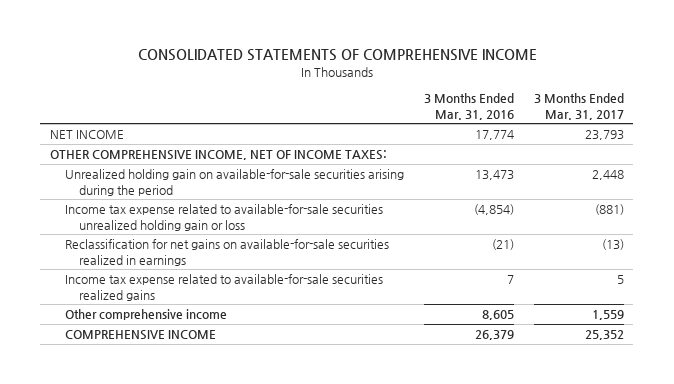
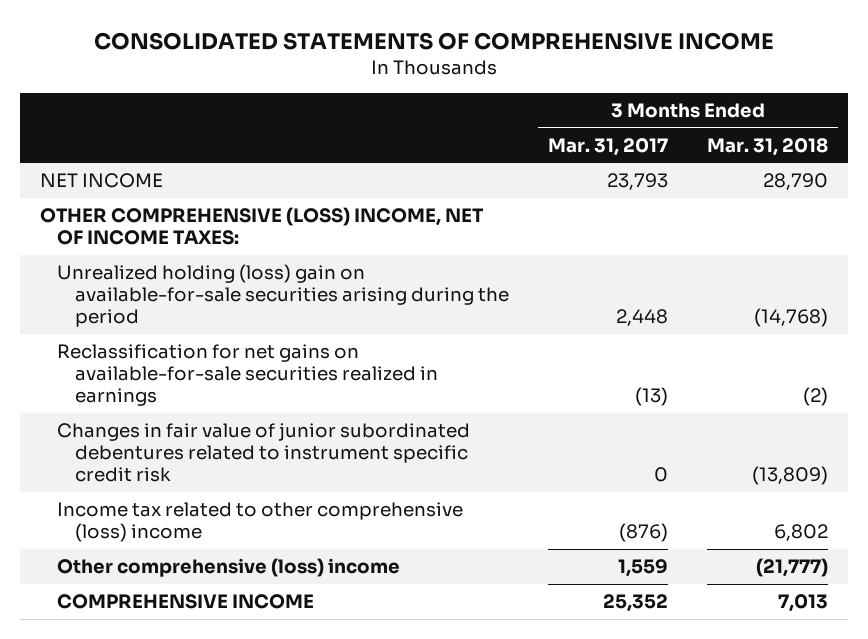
- | 3 Months Ended Mar. 31, 2016 | 3 Months Ended Mar. 31, 2017
+ | 3 Months Ended Mar. 31, 2017 | 3 Months Ended Mar. 31, 2018
- OTHER COMPREHENSIVE INCOME, NET OF INCOME TAXES:
- Unrealized holding gain on available-for-sale securities arising during the period | 13,473 | 2,448
- Income tax expense related to available-for-sale securities unrealized holding gain or loss | (4,854) | (881)
+ OTHER COMPREHENSIVE (LOSS) INCOME, NET OF INCOME TAXES:
+ Unrealized holding (loss) gain on available-for-sale securities arising during the period | 2,448 | (14,768)
- Income tax expense related to available-for-sale securities realized gains | 7 | 5
- Other comprehensive income | 8,605 | 1,559
+ Changes in fair value of junior subordinated debentures related to instrument specific credit risk | 0 | (13,809)
+ Income tax related to other comprehensive (loss) income | (876) | 6,802
+ Other comprehensive (loss) income | 1,559 | (21,777)

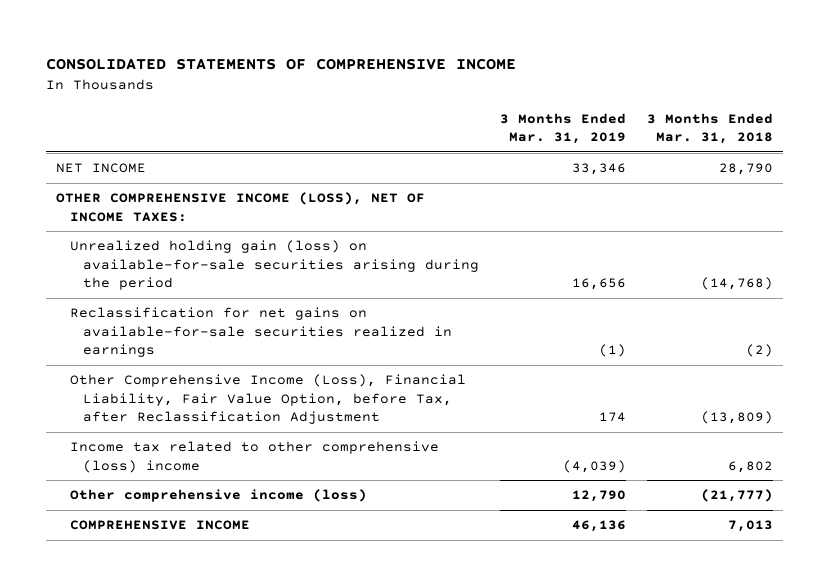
- | 3 Months Ended Mar. 31, 2017 | 3 Months Ended Mar. 31, 2018
+ | 3 Months Ended Mar. 31, 2019 | 3 Months Ended Mar. 31, 2018
- OTHER COMPREHENSIVE (LOSS) INCOME, NET OF INCOME TAXES:
- Unrealized holding (loss) gain on available-for-sale securities arising during the period | 2,448 | (14,768)
+ OTHER COMPREHENSIVE INCOME (LOSS), NET OF INCOME TAXES:
+ Unrealized holding gain (loss) on available-for-sale securities arising during the period | 16,656 | (14,768)
- Changes in fair value of junior subordinated debentures related to instrument specific credit risk | 0 | (13,809)
+ Other Comprehensive Income (Loss), Financial Liability, Fair Value Option, before Tax, after Reclassification Adjustment | 174 | (13,809)
- Other comprehensive (loss) income | 1,559 | (21,777)
+ Other comprehensive income (loss) | 12,790 | (21,777)

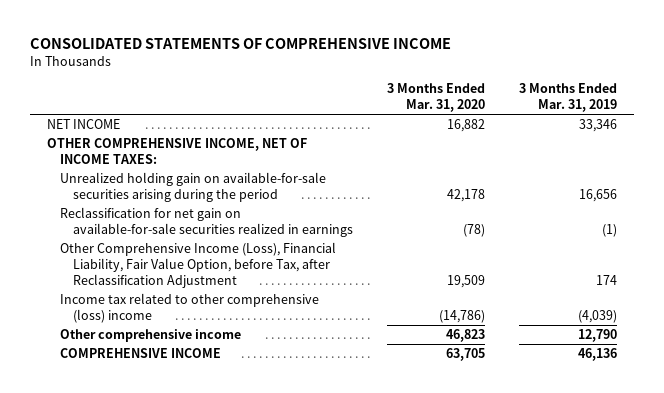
- | 3 Months Ended Mar. 31, 2019 | 3 Months Ended Mar. 31, 2018
+ | 3 Months Ended Mar. 31, 2020 | 3 Months Ended Mar. 31, 2019
- OTHER COMPREHENSIVE INCOME (LOSS), NET OF INCOME TAXES:
- Unrealized holding gain (loss) on available-for-sale securities arising during the period | 16,656 | (14,768)
- Reclassification for net gains on available-for-sale securities realized in earnings | (1) | (2)
+ OTHER COMPREHENSIVE INCOME, NET OF INCOME TAXES:
+ Unrealized holding gain on available-for-sale securities arising during the period | 42,178 | 16,656
+ Reclassification for net gain on available-for-sale securities realized in earnings | (78) | (1)
- Other comprehensive income (loss) | 12,790 | (21,777)
+ Other comprehensive income | 46,823 | 12,790

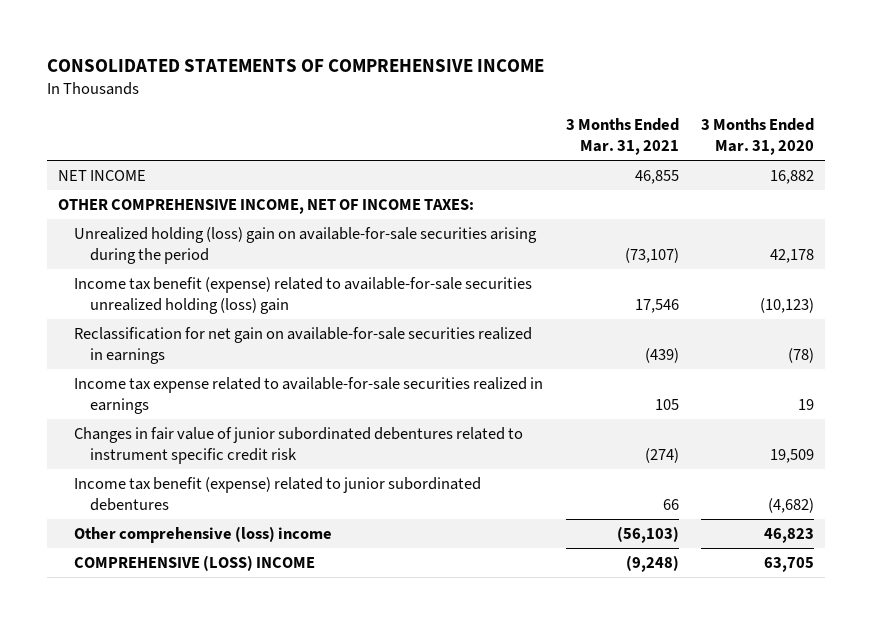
- | 3 Months Ended Mar. 31, 2020 | 3 Months Ended Mar. 31, 2019
+ | 3 Months Ended Mar. 31, 2021 | 3 Months Ended Mar. 31, 2020
- Unrealized holding gain on available-for-sale securities arising during the period | 42,178 | 16,656
+ Unrealized holding (loss) gain on available-for-sale securities arising during the period | (73,107) | 42,178
+ Income tax benefit (expense) related to available-for-sale securities unrealized holding (loss) gain | 17,546 | (10,123)
- Other Comprehensive Income (Loss), Financial Liability, Fair Value Option, before Tax, after Reclassification Adjustment | 19,509 | 174
- Income tax related to other comprehensive (loss) income | (14,786) | (4,039)
- Other comprehensive income | 46,823 | 12,790
- COMPREHENSIVE INCOME | 63,705 | 46,136
+ Income tax expense related to available-for-sale securities realized in earnings | 105 | 19
+ Changes in fair value of junior subordinated debentures related to instrument specific credit risk | (274) | 19,509
+ Income tax benefit (expense) related to junior subordinated debentures | 66 | (4,682)
+ Other comprehensive (loss) income | (56,103) | 46,823
+ COMPREHENSIVE (LOSS) INCOME | (9,248) | 63,705

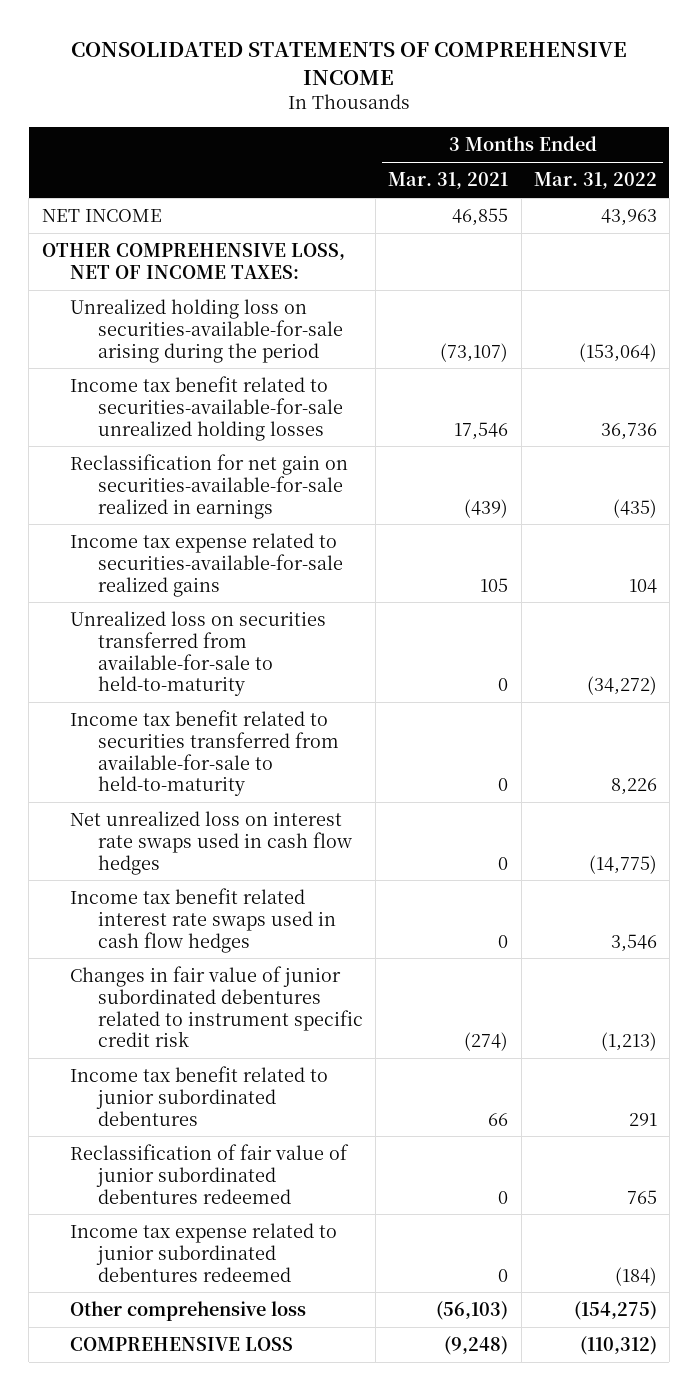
- | 3 Months Ended Mar. 31, 2021 | 3 Months Ended Mar. 31, 2020
+ | 3 Months Ended Mar. 31, 2021 | 3 Months Ended Mar. 31, 2022
- OTHER COMPREHENSIVE INCOME, NET OF INCOME TAXES:
- Unrealized holding (loss) gain on available-for-sale securities arising during the period | (73,107) | 42,178
- Income tax benefit (expense) related to available-for-sale securities unrealized holding (loss) gain | 17,546 | (10,123)
- Reclassification for net gain on available-for-sale securities realized in earnings | (439) | (78)
- Income tax expense related to available-for-sale securities realized in earnings | 105 | 19
+ OTHER COMPREHENSIVE LOSS, NET OF INCOME TAXES:
+ Unrealized holding loss on securities-available-for-sale arising during the period | (73,107) | (153,064)
+ Income tax benefit related to securities-available-for-sale unrealized holding losses | 17,546 | 36,736
+ Reclassification for net gain on securities-available-for-sale realized in earnings | (439) | (435)
+ Income tax expense related to securities-available-for-sale realized gains | 105 | 104
+ Unrealized loss on securities transferred from available-for-sale to held-to-maturity | 0 | (34,272)
+ Income tax benefit related to securities transferred from available-for-sale to held-to-maturity | 0 | 8,226
+ Net unrealized loss on interest rate swaps used in cash flow hedges | 0 | (14,775)
+ Income tax benefit related interest rate swaps used in cash flow hedges | 0 | 3,546
- Income tax benefit (expense) related to junior subordinated debentures | 66 | (4,682)
- Other comprehensive (loss) income | (56,103) | 46,823
- COMPREHENSIVE (LOSS) INCOME | (9,248) | 63,705
+ Income tax benefit related to junior subordinated debentures | 66 | 291
+ Reclassification of fair value of junior subordinated debentures redeemed | 0 | 765
+ Income tax expense related to junior subordinated debentures redeemed | 0 | (184)
+ Other comprehensive loss | (56,103) | (154,275)
+ COMPREHENSIVE LOSS | (9,248) | (110,312)

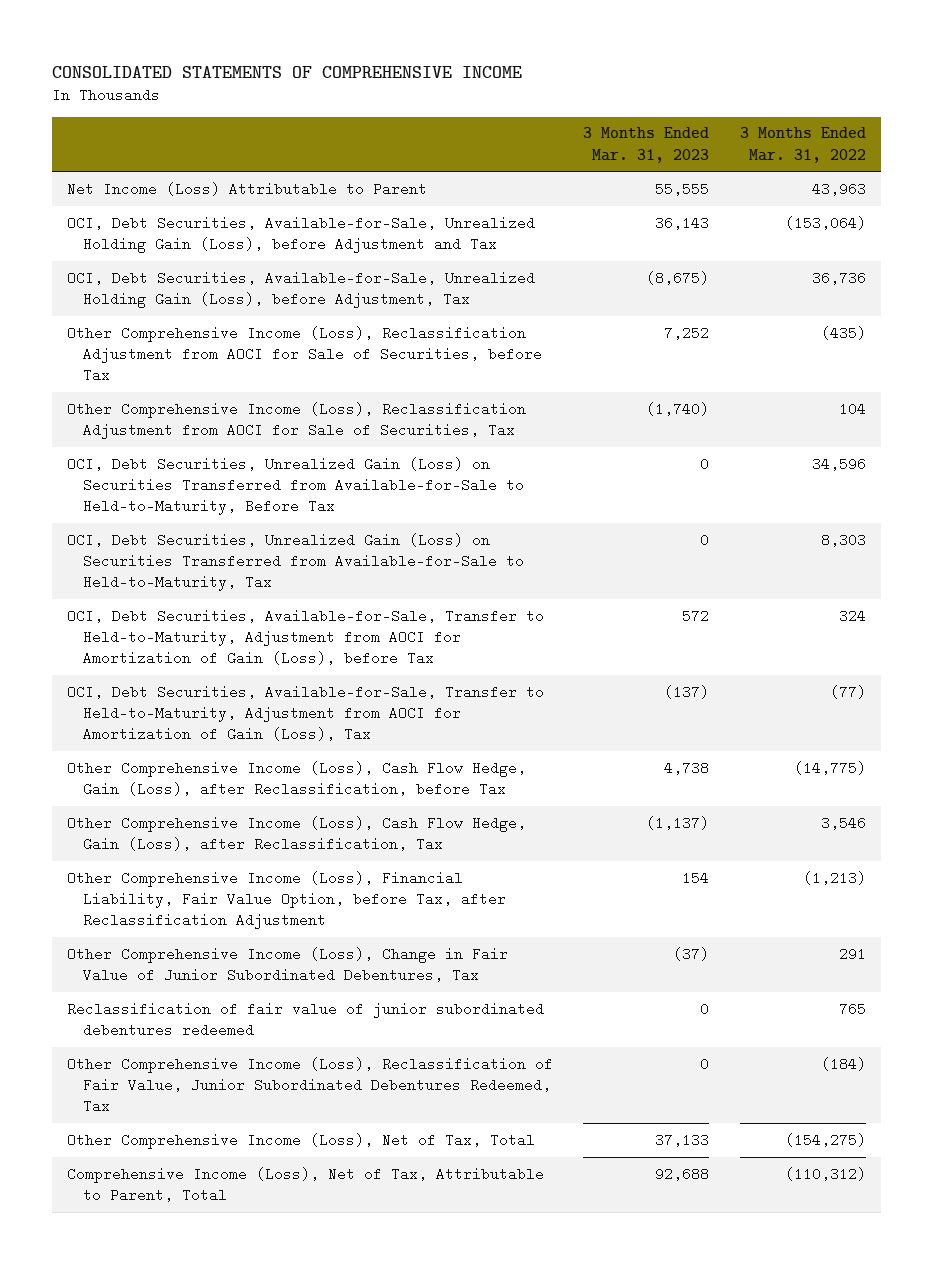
- | 3 Months Ended Mar. 31, 2021 | 3 Months Ended Mar. 31, 2022
+ | 3 Months Ended Mar. 31, 2023 | 3 Months Ended Mar. 31, 2022
- NET INCOME | 46,855 | 43,963
- OTHER COMPREHENSIVE LOSS, NET OF INCOME TAXES:
- Unrealized holding loss on securities-available-for-sale arising during the period | (73,107) | (153,064)
- Income tax benefit related to securities-available-for-sale unrealized holding losses | 17,546 | 36,736
- Reclassification for net gain on securities-available-for-sale realized in earnings | (439) | (435)
- Income tax expense related to securities-available-for-sale realized gains | 105 | 104
- Unrealized loss on securities transferred from available-for-sale to held-to-maturity | 0 | (34,272)
- Income tax benefit related to securities transferred from available-for-sale to held-to-maturity | 0 | 8,226
- Net unrealized loss on interest rate swaps used in cash flow hedges | 0 | (14,775)
- Income tax benefit related interest rate swaps used in cash flow hedges | 0 | 3,546
- Changes in fair value of junior subordinated debentures related to instrument specific credit risk | (274) | (1,213)
- Income tax benefit related to junior subordinated debentures | 66 | 291
+ Net Income (Loss) Attributable to Parent | 55,555 | 43,963
+ OCI, Debt Securities, Available-for-Sale, Unrealized Holding Gain (Loss), before Adjustment and Tax | 36,143 | (153,064)
+ OCI, Debt Securities, Available-for-Sale, Unrealized Holding Gain (Loss), before Adjustment, Tax | (8,675) | 36,736
+ Other Comprehensive Income (Loss), Reclassification Adjustment from AOCI for Sale of Securities, before Tax | 7,252 | (435)
+ Other Comprehensive Income (Loss), Reclassification Adjustment from AOCI for Sale of Securities, Tax | (1,740) | 104
+ OCI, Debt Securities, Unrealized Gain (Loss) on Securities Transferred from Available-for-Sale to Held-to-Maturity, Before Tax | 0 | 34,596
+ OCI, Debt Securities, Unrealized Gain (Loss) on Securities Transferred from Available-for-Sale to Held-to-Maturity, Tax | 0 | 8,303
+ OCI, Debt Securities, Available-for-Sale, Transfer to Held-to-Maturity, Adjustment from AOCI for Amortization of Gain (Loss), before Tax | 572 | 324
+ OCI, Debt Securities, Available-for-Sale, Transfer to Held-to-Maturity, Adjustment from AOCI for Amortization of Gain (Loss), Tax | (137) | (77)
+ Other Comprehensive Income (Loss), Cash Flow Hedge, Gain (Loss), after Reclassification, before Tax | 4,738 | (14,775)
+ Other Comprehensive Income (Loss), Cash Flow Hedge, Gain (Loss), after Reclassification, Tax | (1,137) | 3,546
+ Other Comprehensive Income (Loss), Financial Liability, Fair Value Option, before Tax, after Reclassification Adjustment | 154 | (1,213)
+ Other Comprehensive Income (Loss), Change in Fair Value of Junior Subordinated Debentures, Tax | (37) | 291
- Income tax expense related to junior subordinated debentures redeemed | 0 | (184)
- Other comprehensive loss | (56,103) | (154,275)
- COMPREHENSIVE LOSS | (9,248) | (110,312)
+ Other Comprehensive Income (Loss), Reclassification of Fair Value, Junior Subordinated Debentures Redeemed, Tax | 0 | (184)
+ Other Comprehensive Income (Loss), Net of Tax, Total | 37,133 | (154,275)
+ Comprehensive Income (Loss), Net of Tax, Attributable to Parent, Total | 92,688 | (110,312)

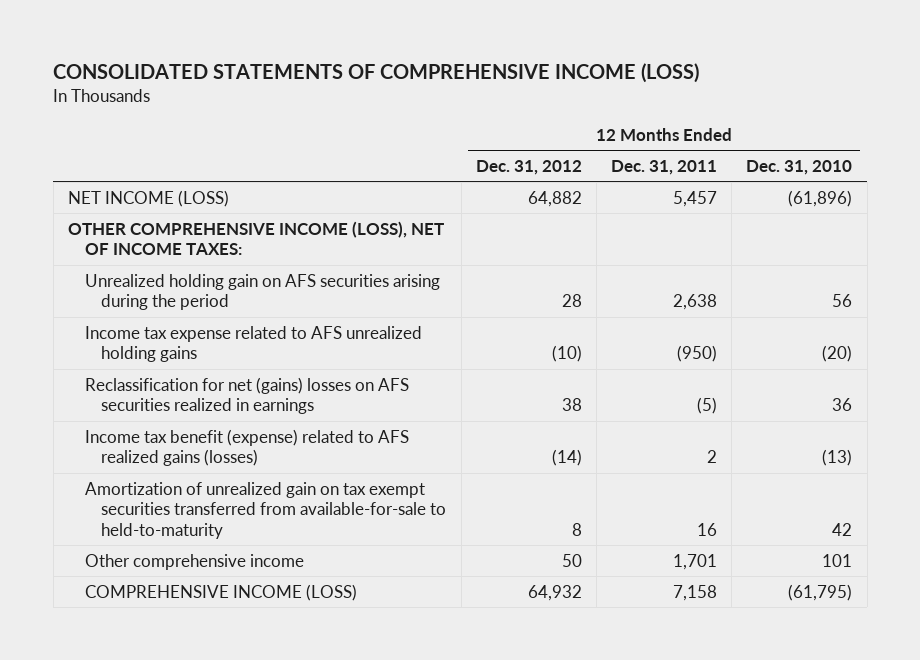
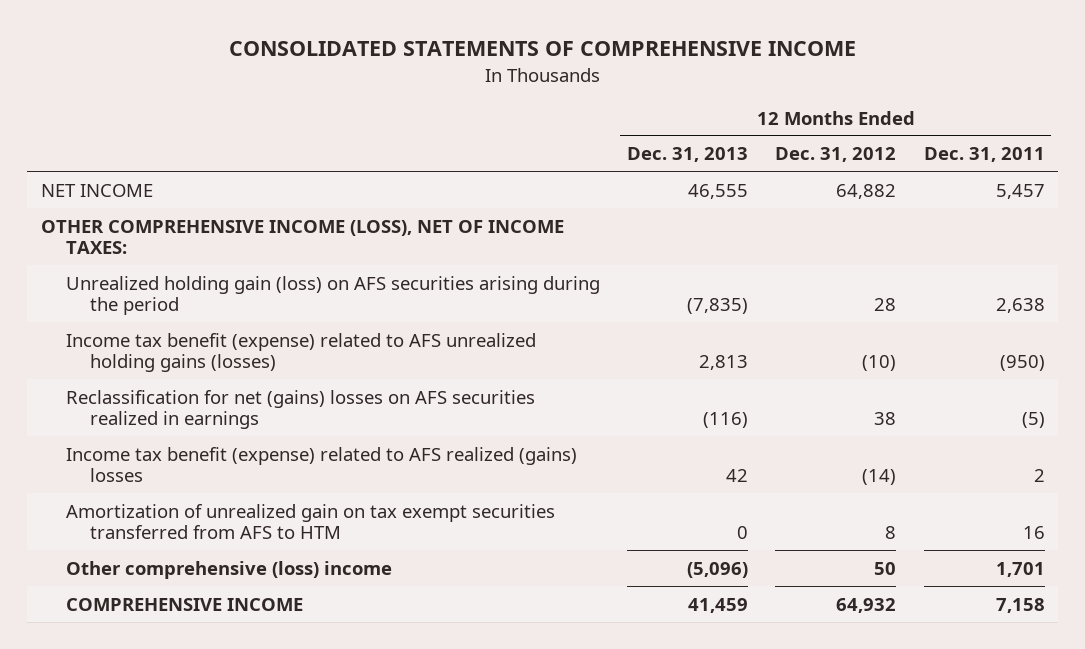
- CONSOLIDATED STATEMENTS OF COMPREHENSIVE INCOME (LOSS)
+ CONSOLIDATED STATEMENTS OF COMPREHENSIVE INCOME
- | 12 Months Ended Dec. 31, 2012 | 12 Months Ended Dec. 31, 2011 | 12 Months Ended Dec. 31, 2010
+ | 12 Months Ended Dec. 31, 2013 | 12 Months Ended Dec. 31, 2012 | 12 Months Ended Dec. 31, 2011
- NET INCOME (LOSS) | 64,882 | 5,457 | (61,896)
+ NET INCOME | 46,555 | 64,882 | 5,457
- Unrealized holding gain on AFS securities arising during the period | 28 | 2,638 | 56
- Income tax expense related to AFS unrealized holding gains | (10) | (950) | (20)
+ Unrealized holding gain (loss) on AFS securities arising during the period | (7,835) | 28 | 2,638
+ Income tax benefit (expense) related to AFS unrealized holding gains (losses) | 2,813 | (10) | (950)
- Income tax benefit (expense) related to AFS realized gains (losses) | (14) | 2 | (13)
- Amortization of unrealized gain on tax exempt securities transferred from available-for-sale to held-to-maturity | 8 | 16 | 42
- Other comprehensive income | 50 | 1,701 | 101
- COMPREHENSIVE INCOME (LOSS) | 64,932 | 7,158 | (61,795)
+ Income tax benefit (expense) related to AFS realized (gains) losses | 42 | (14) | 2
+ Amortization of unrealized gain on tax exempt securities transferred from AFS to HTM | 0 | 8 | 16
+ Other comprehensive (loss) income | (5,096) | 50 | 1,701
+ COMPREHENSIVE INCOME | 41,459 | 64,932 | 7,158

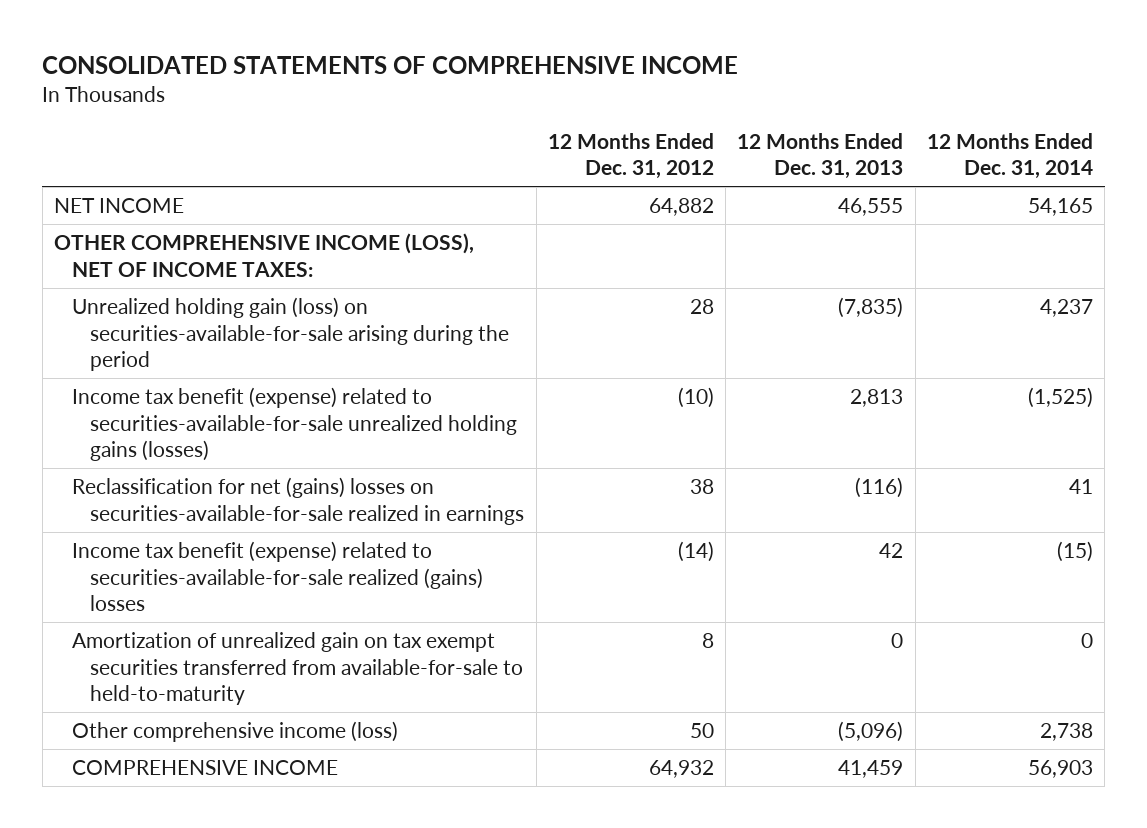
- | 12 Months Ended Dec. 31, 2013 | 12 Months Ended Dec. 31, 2012 | 12 Months Ended Dec. 31, 2011
+ | 12 Months Ended Dec. 31, 2012 | 12 Months Ended Dec. 31, 2013 | 12 Months Ended Dec. 31, 2014
- Unrealized holding gain (loss) on AFS securities arising during the period | (7,835) | 28 | 2,638
- Income tax benefit (expense) related to AFS unrealized holding gains (losses) | 2,813 | (10) | (950)
- Reclassification for net (gains) losses on AFS securities realized in earnings | (116) | 38 | (5)
- Income tax benefit (expense) related to AFS realized (gains) losses | 42 | (14) | 2
- Amortization of unrealized gain on tax exempt securities transferred from AFS to HTM | 0 | 8 | 16
- Other comprehensive (loss) income | (5,096) | 50 | 1,701
+ Unrealized holding gain (loss) on securities-available-for-sale arising during the period | 28 | (7,835) | 4,237
+ Income tax benefit (expense) related to securities-available-for-sale unrealized holding gains (losses) | (10) | 2,813 | (1,525)
+ Reclassification for net (gains) losses on securities-available-for-sale realized in earnings | 38 | (116) | 41
+ Income tax benefit (expense) related to securities-available-for-sale realized (gains) losses | (14) | 42 | (15)
+ Amortization of unrealized gain on tax exempt securities transferred from available-for-sale to held-to-maturity | 8 | 0 | 0
+ Other comprehensive income (loss) | 50 | (5,096) | 2,738

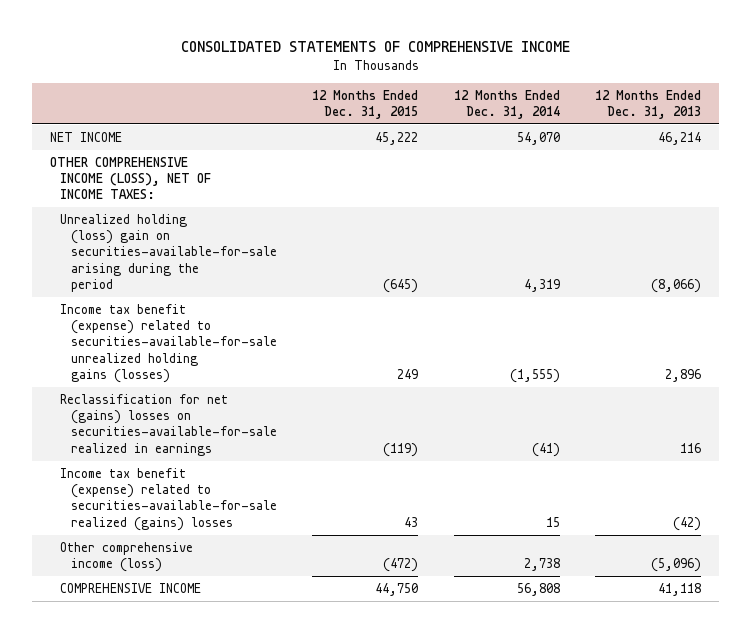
- | 12 Months Ended Dec. 31, 2012 | 12 Months Ended Dec. 31, 2013 | 12 Months Ended Dec. 31, 2014
+ | 12 Months Ended Dec. 31, 2015 | 12 Months Ended Dec. 31, 2014 | 12 Months Ended Dec. 31, 2013
- NET INCOME | 64,882 | 46,555 | 54,165
+ NET INCOME | 45,222 | 54,070 | 46,214
- Unrealized holding gain (loss) on securities-available-for-sale arising during the period | 28 | (7,835) | 4,237
- Income tax benefit (expense) related to securities-available-for-sale unrealized holding gains (losses) | (10) | 2,813 | (1,525)
- Reclassification for net (gains) losses on securities-available-for-sale realized in earnings | 38 | (116) | 41
- Income tax benefit (expense) related to securities-available-for-sale realized (gains) losses | (14) | 42 | (15)
- Amortization of unrealized gain on tax exempt securities transferred from available-for-sale to held-to-maturity | 8 | 0 | 0
+ Unrealized holding (loss) gain on securities-available-for-sale arising during the period | (645) | 4,319 | (8,066)
+ Income tax benefit (expense) related to securities-available-for-sale unrealized holding gains (losses) | 249 | (1,555) | 2,896
+ Reclassification for net (gains) losses on securities-available-for-sale realized in earnings | (119) | (41) | 116
+ Income tax benefit (expense) related to securities-available-for-sale realized (gains) losses | 43 | 15 | (42)
- COMPREHENSIVE INCOME | 64,932 | 41,459 | 56,903
+ COMPREHENSIVE INCOME | 44,750 | 56,808 | 41,118

